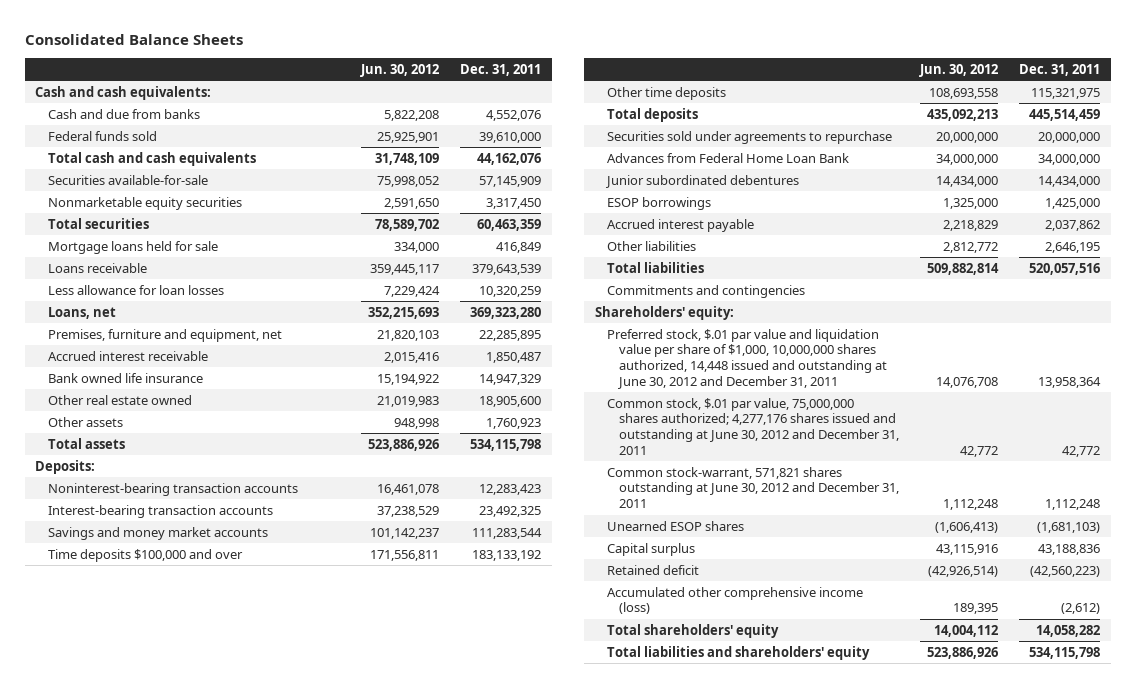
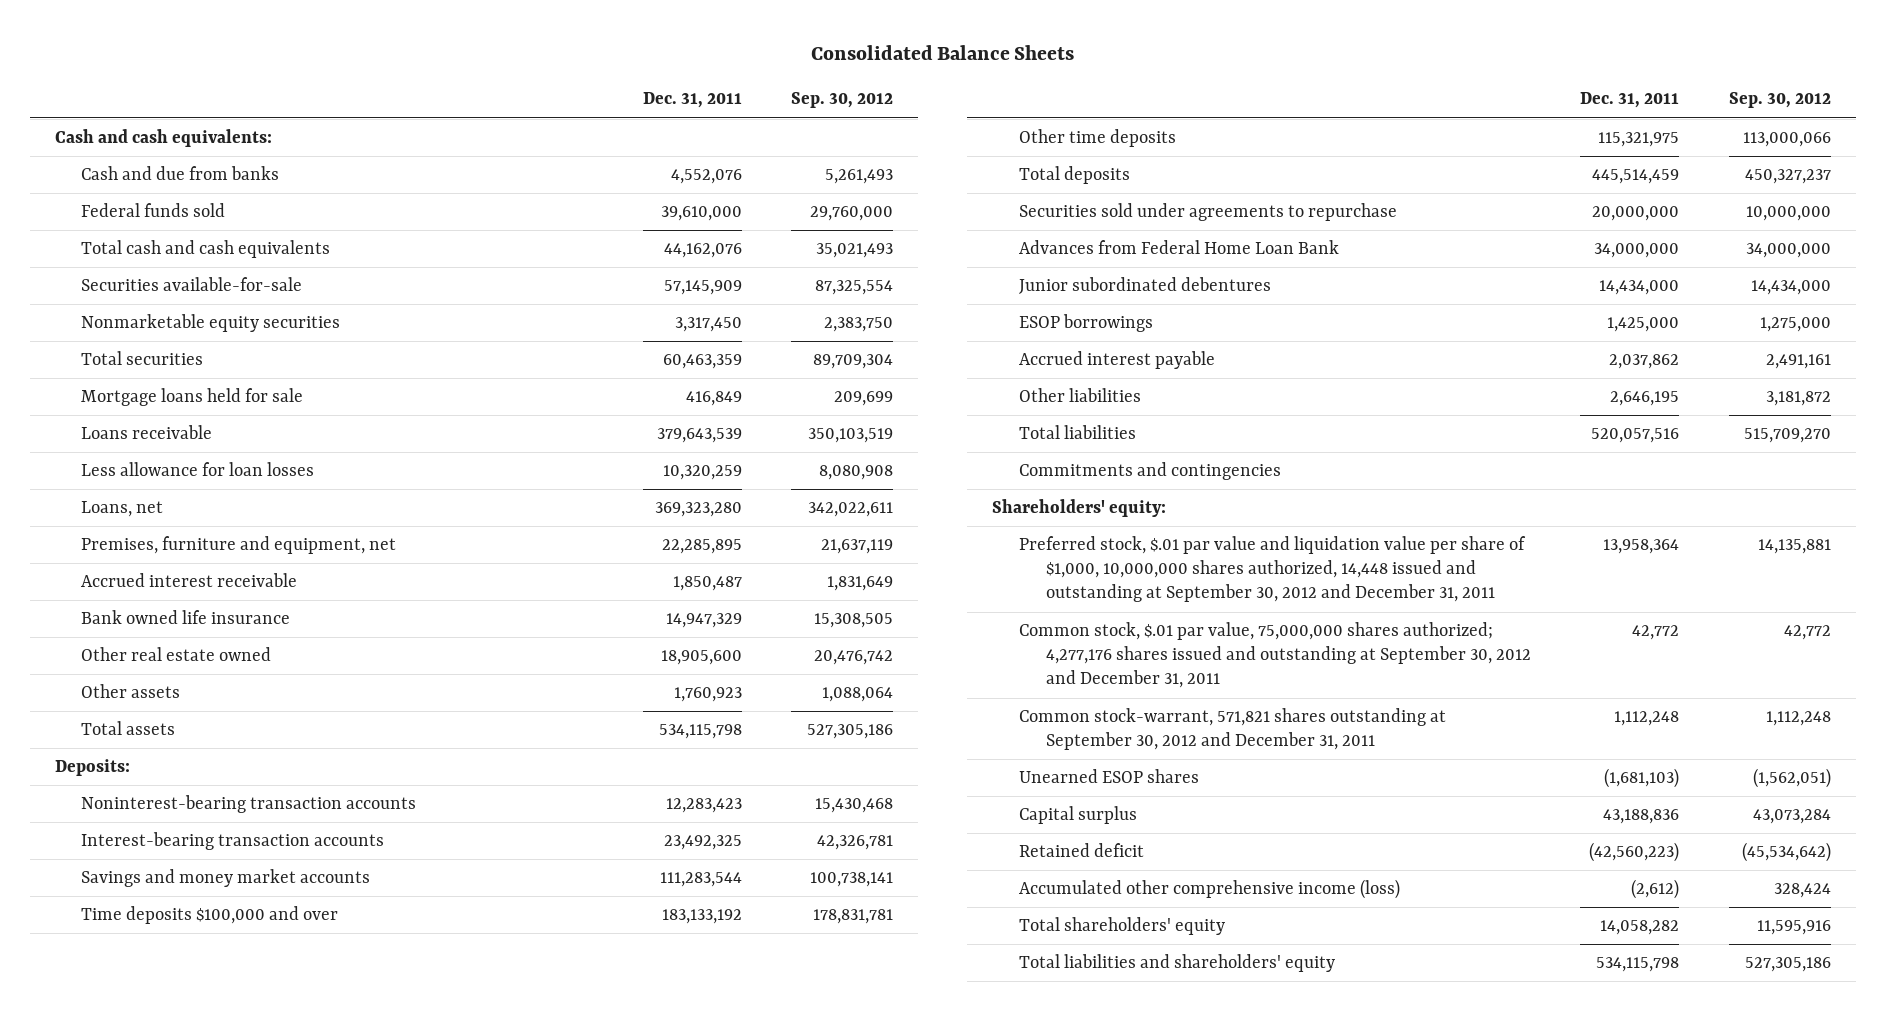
- | Jun. 30, 2012 | Dec. 31, 2011
+ | Dec. 31, 2011 | Sep. 30, 2012
- Preferred stock, $.01 par value and liquidation value per share of $1,000, 10,000,000 shares authorized, 14,448 issued and outstanding at June 30, 2012 and December 31, 2011 | 14,076,708 | 13,958,364
- Common stock, $.01 par value, 75,000,000 shares authorized; 4,277,176 shares issued and outstanding at June 30, 2012 and December 31, 2011 | 42,772 | 42,772
- Common stock-warrant, 571,821 shares outstanding at June 30, 2012 and December 31, 2011 | 1,112,248 | 1,112,248
+ Preferred stock, $.01 par value and liquidation value per share of $1,000, 10,000,000 shares authorized, 14,448 issued and outstanding at September 30, 2012 and December 31, 2011 | 13,958,364 | 14,135,881
+ Common stock, $.01 par value, 75,000,000 shares authorized; 4,277,176 shares issued and outstanding at September 30, 2012 and December 31, 2011 | 42,772 | 42,772
+ Common stock-warrant, 571,821 shares outstanding at September 30, 2012 and December 31, 2011 | 1,112,248 | 1,112,248

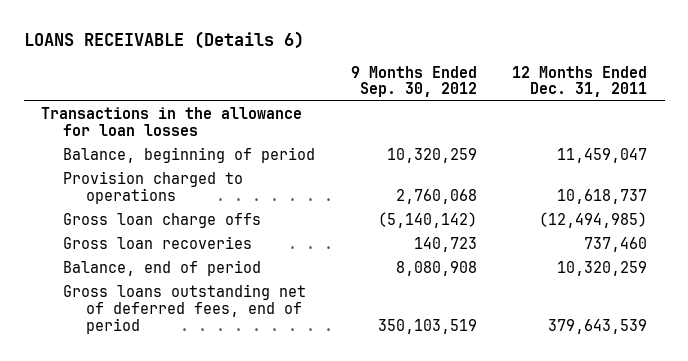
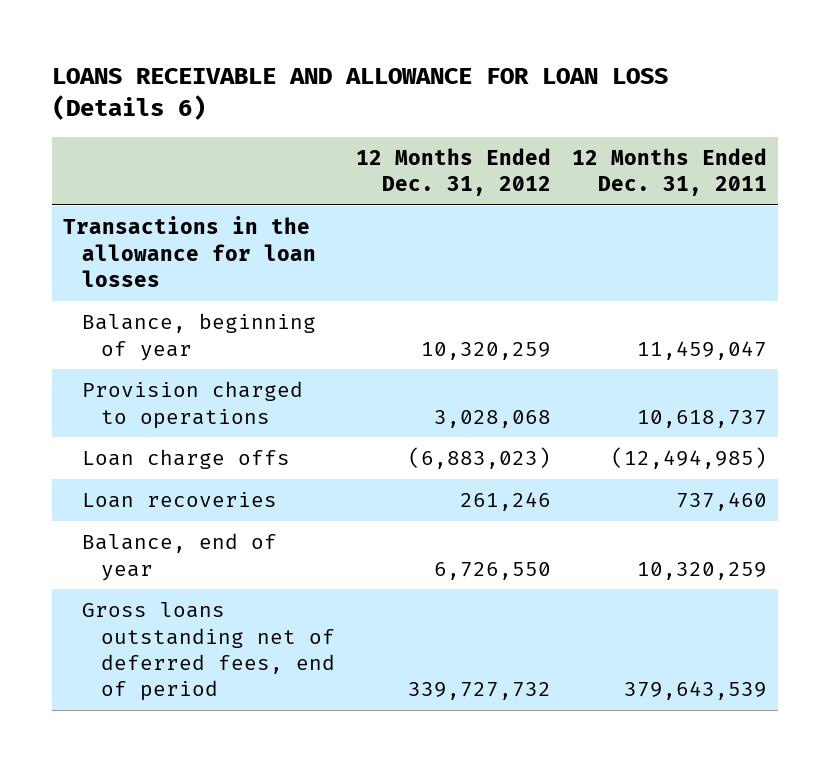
- LOANS RECEIVABLE (Details 6)
+ LOANS RECEIVABLE AND ALLOWANCE FOR LOAN LOSS (Details 6)
- | 9 Months Ended Sep. 30, 2012 | 12 Months Ended Dec. 31, 2011
+ | 12 Months Ended Dec. 31, 2012 | 12 Months Ended Dec. 31, 2011
- Balance, beginning of period | 10,320,259 | 11,459,047
+ Balance, beginning of year | 10,320,259 | 11,459,047
- Gross loan charge offs | (5,140,142) | (12,494,985)
- Gross loan recoveries | 140,723 | 737,460
- Balance, end of period | 8,080,908 | 10,320,259
+ Loan charge offs | (6,883,023) | (12,494,985)
+ Loan recoveries | 261,246 | 737,460
+ Balance, end of year | 6,726,550 | 10,320,259

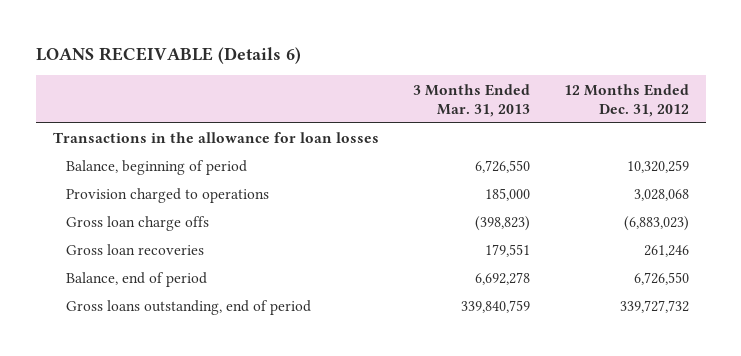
- LOANS RECEIVABLE AND ALLOWANCE FOR LOAN LOSS (Details 6)
+ LOANS RECEIVABLE (Details 6)
- | 12 Months Ended Dec. 31, 2012 | 12 Months Ended Dec. 31, 2011
+ | 3 Months Ended Mar. 31, 2013 | 12 Months Ended Dec. 31, 2012
- Balance, beginning of year | 10,320,259 | 11,459,047
+ Balance, beginning of period | 6,726,550 | 10,320,259
- Loan charge offs | (6,883,023) | (12,494,985)
- Loan recoveries | 261,246 | 737,460
- Balance, end of year | 6,726,550 | 10,320,259
- Gross loans outstanding net of deferred fees, end of period | 339,727,732 | 379,643,539
+ Gross loan charge offs | (398,823) | (6,883,023)
+ Gross loan recoveries | 179,551 | 261,246
+ Balance, end of period | 6,692,278 | 6,726,550
+ Gross loans outstanding, end of period | 339,840,759 | 339,727,732

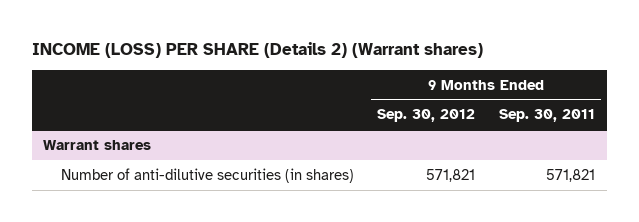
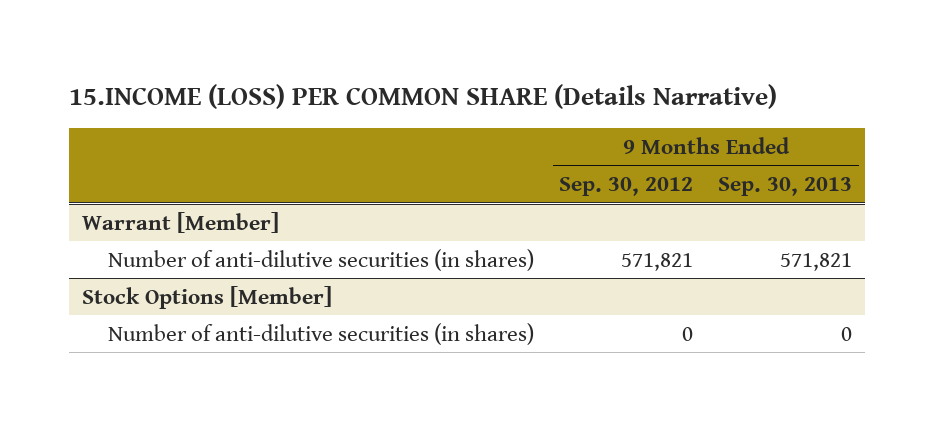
- INCOME (LOSS) PER SHARE (Details 2) (Warrant shares)
+ 15.INCOME (LOSS) PER COMMON SHARE (Details Narrative)
- | 9 Months Ended Sep. 30, 2012 | 9 Months Ended Sep. 30, 2011
+ | 9 Months Ended Sep. 30, 2012 | 9 Months Ended Sep. 30, 2013
- Warrant shares
+ Warrant [Member]
+ Stock Options [Member]
+ Number of anti-dilutive securities (in shares) | 0 | 0

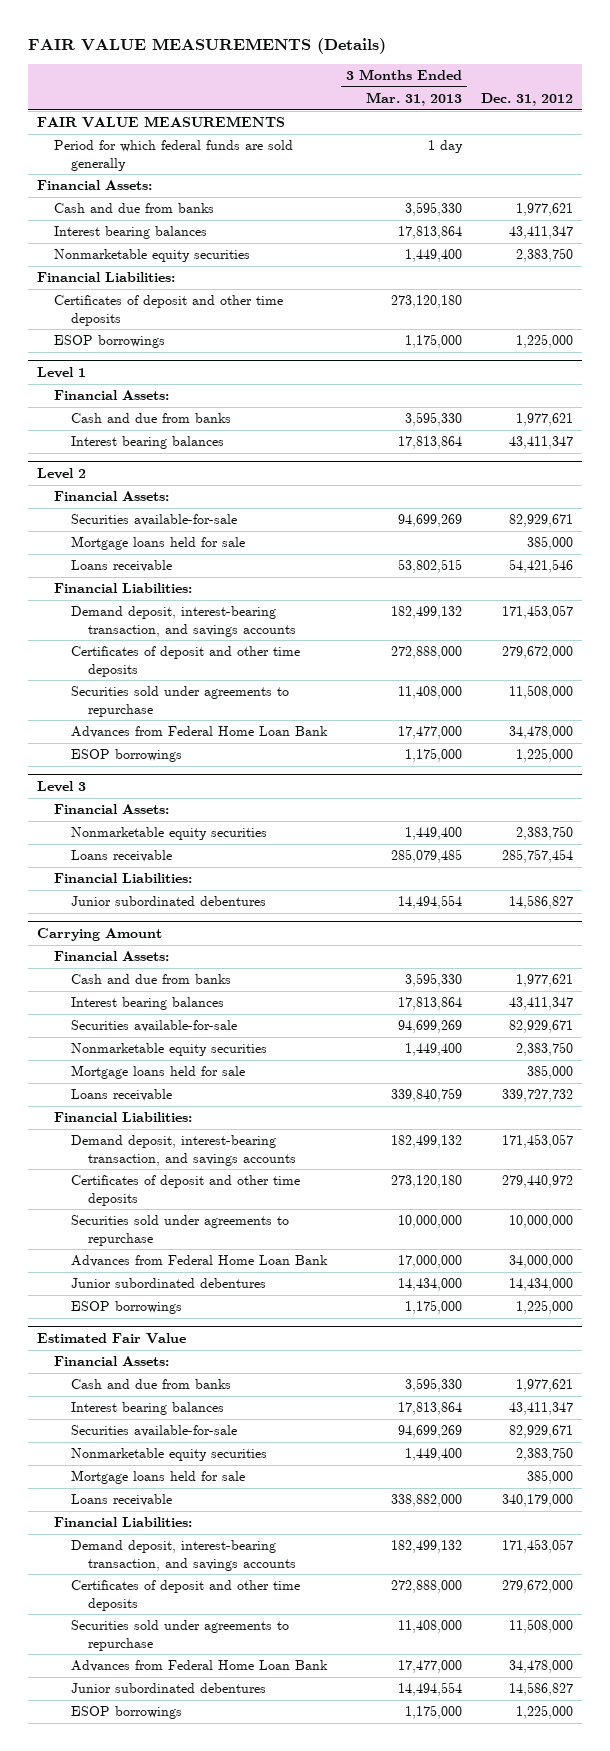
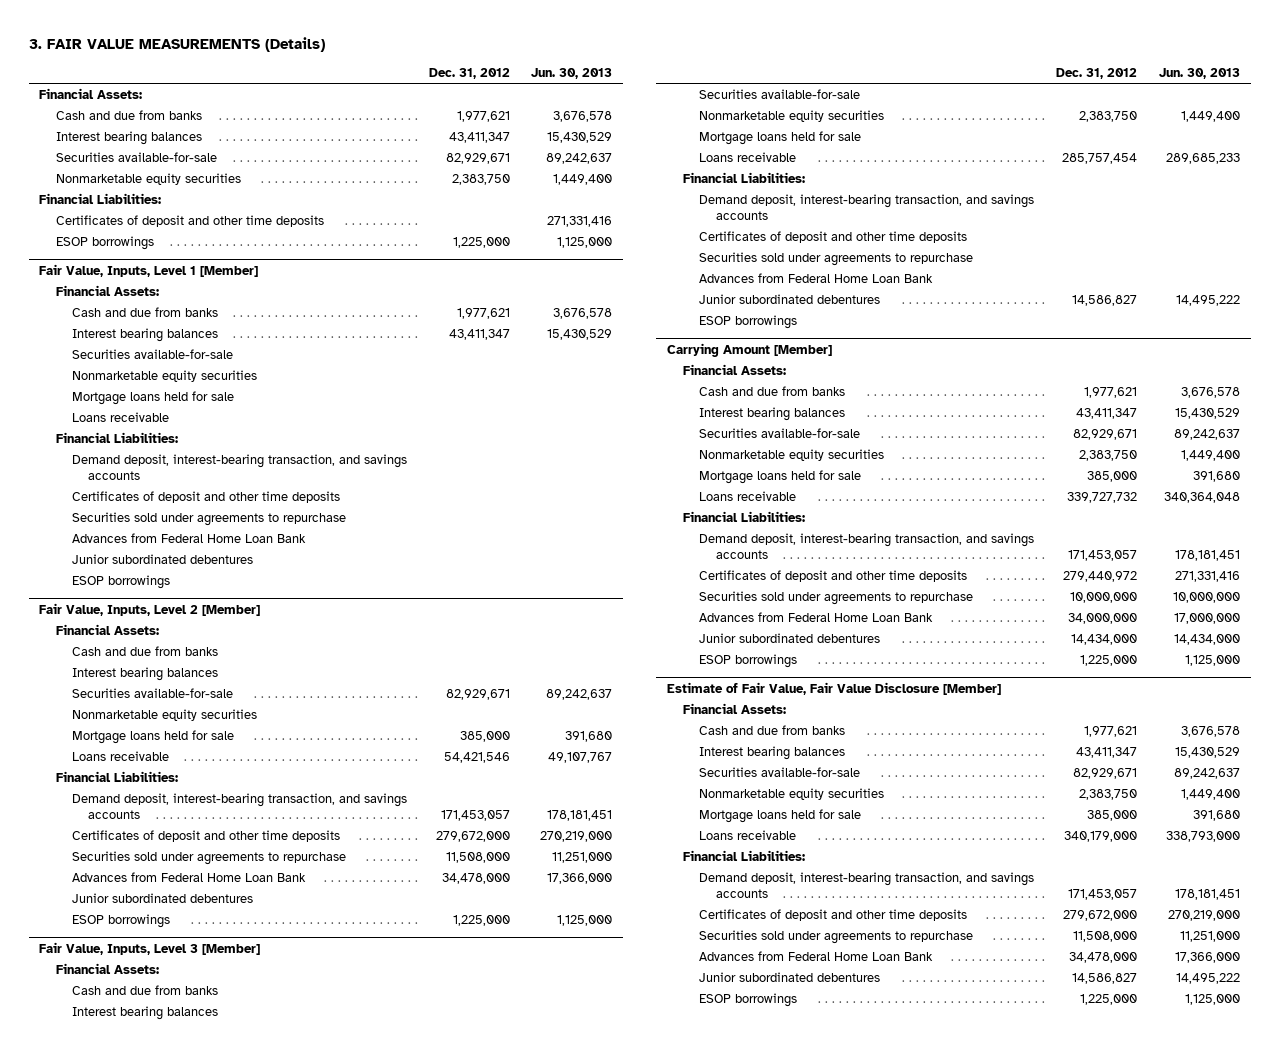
- FAIR VALUE MEASUREMENTS (Details)
+ 3. FAIR VALUE MEASUREMENTS (Details)
- | 3 Months Ended Mar. 31, 2013 | Dec. 31, 2012
+ | Dec. 31, 2012 | Jun. 30, 2013
- FAIR VALUE MEASUREMENTS
- Period for which federal funds are sold generally | 1 day |
+ Securities available-for-sale | 82,929,671 | 89,242,637
- Level 1
+ Fair Value, Inputs, Level 1 [Member]
- Level 2
+ Securities available-for-sale
+ Nonmarketable equity securities
+ Mortgage loans held for sale
+ Loans receivable
+ Financial Liabilities:
+ Demand deposit, interest-bearing transaction, and savings accounts
+ Certificates of deposit and other time deposits
+ Securities sold under agreements to repurchase
+ Advances from Federal Home Loan Bank
+ Junior subordinated debentures
+ ESOP borrowings
+ Fair Value, Inputs, Level 2 [Member]
+ Cash and due from banks
+ Interest bearing balances
+ Nonmarketable equity securities
+ Junior subordinated debentures
- Level 3
+ Fair Value, Inputs, Level 3 [Member]
+ Cash and due from banks
+ Interest bearing balances
+ Securities available-for-sale
+ Mortgage loans held for sale
+ Demand deposit, interest-bearing transaction, and savings accounts
+ Certificates of deposit and other time deposits
+ Securities sold under agreements to repurchase
+ Advances from Federal Home Loan Bank
- Carrying Amount
+ ESOP borrowings
+ Carrying Amount [Member]
- Estimated Fair Value
+ Estimate of Fair Value, Fair Value Disclosure [Member]

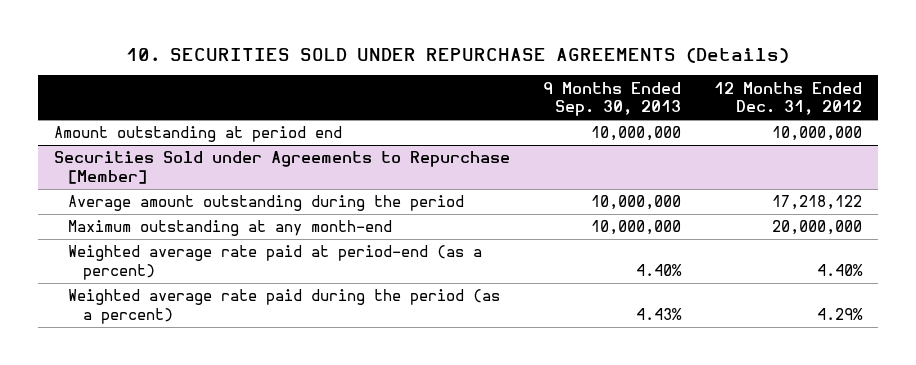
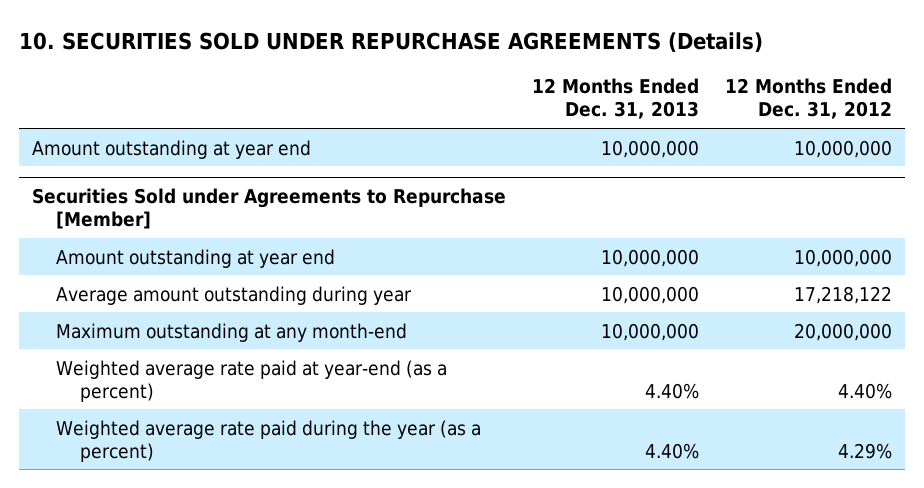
- | 9 Months Ended Sep. 30, 2013 | 12 Months Ended Dec. 31, 2012
+ | 12 Months Ended Dec. 31, 2013 | 12 Months Ended Dec. 31, 2012
- Amount outstanding at period end | 10,000,000 | 10,000,000
+ Amount outstanding at year end | 10,000,000 | 10,000,000
@ Securities Sold under Agreements to Repurchase [Member]
- Average amount outstanding during the period | 10,000,000 | 17,218,122
+ Amount outstanding at year end | 10,000,000 | 10,000,000
+ Average amount outstanding during year | 10,000,000 | 17,218,122
- Weighted average rate paid at period-end (as a percent) | 4.40% | 4.40%
- Weighted average rate paid during the period (as a percent) | 4.43% | 4.29%
+ Weighted average rate paid at year-end (as a percent) | 4.40% | 4.40%
+ Weighted average rate paid during the year (as a percent) | 4.40% | 4.29%

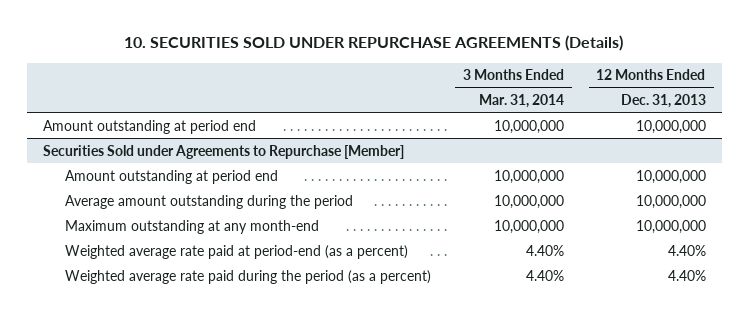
- | 12 Months Ended Dec. 31, 2013 | 12 Months Ended Dec. 31, 2012
+ | 3 Months Ended Mar. 31, 2014 | 12 Months Ended Dec. 31, 2013
- Amount outstanding at year end | 10,000,000 | 10,000,000
+ Amount outstanding at period end | 10,000,000 | 10,000,000
@ Securities Sold under Agreements to Repurchase [Member]
- Amount outstanding at year end | 10,000,000 | 10,000,000
- Average amount outstanding during year | 10,000,000 | 17,218,122
+ Amount outstanding at period end | 10,000,000 | 10,000,000
+ Average amount outstanding during the period | 10,000,000 | 10,000,000
- Weighted average rate paid at year-end (as a percent) | 4.40% | 4.40%
- Weighted average rate paid during the year (as a percent) | 4.40% | 4.29%
+ Weighted average rate paid at period-end (as a percent) | 4.40% | 4.40%
+ Weighted average rate paid during the period (as a percent) | 4.40% | 4.40%

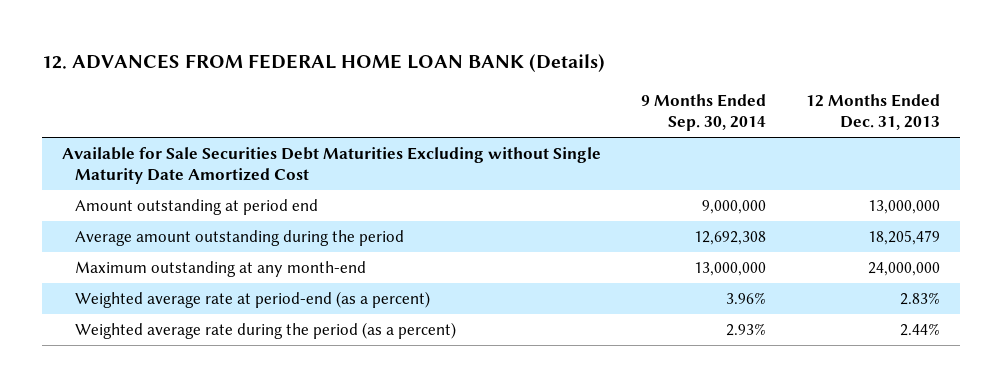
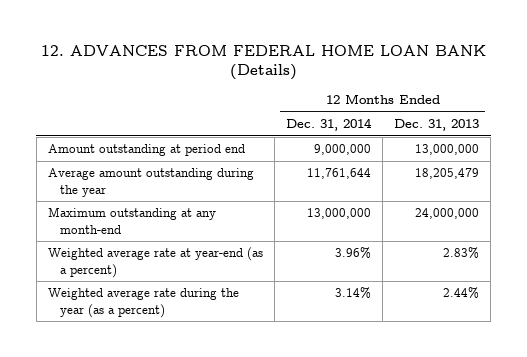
- | 9 Months Ended Sep. 30, 2014 | 12 Months Ended Dec. 31, 2013
+ | 12 Months Ended Dec. 31, 2014 | 12 Months Ended Dec. 31, 2013
- Available for Sale Securities Debt Maturities Excluding without Single Maturity Date Amortized Cost
- Average amount outstanding during the period | 12,692,308 | 18,205,479
+ Average amount outstanding during the year | 11,761,644 | 18,205,479
- Weighted average rate at period-end (as a percent) | 3.96% | 2.83%
- Weighted average rate during the period (as a percent) | 2.93% | 2.44%
+ Weighted average rate at year-end (as a percent) | 3.96% | 2.83%
+ Weighted average rate during the year (as a percent) | 3.14% | 2.44%

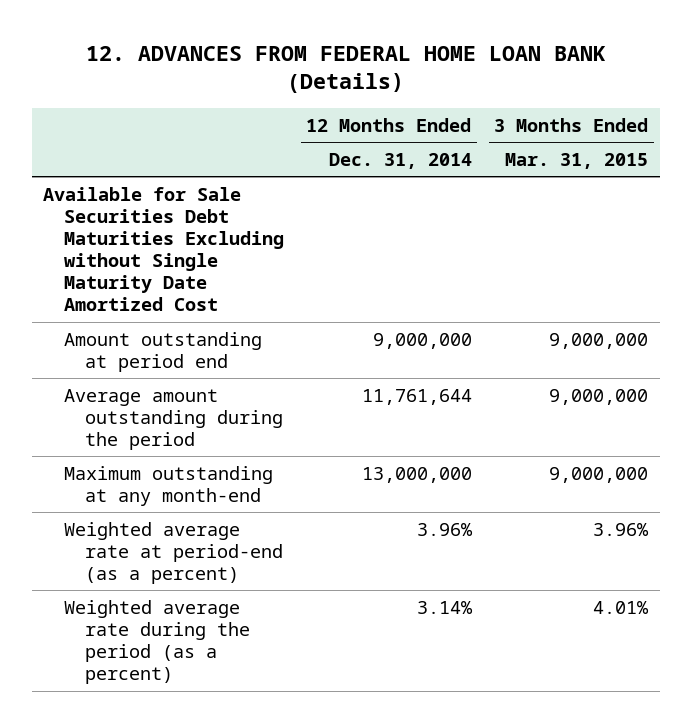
- | 12 Months Ended Dec. 31, 2014 | 12 Months Ended Dec. 31, 2013
+ | 12 Months Ended Dec. 31, 2014 | 3 Months Ended Mar. 31, 2015
+ Available for Sale Securities Debt Maturities Excluding without Single Maturity Date Amortized Cost
- Average amount outstanding during the year | 11,761,644 | 18,205,479
+ Average amount outstanding during the period | 11,761,644 | 9,000,000
- Weighted average rate at year-end (as a percent) | 3.96% | 2.83%
- Weighted average rate during the year (as a percent) | 3.14% | 2.44%
+ Weighted average rate at period-end (as a percent) | 3.96% | 3.96%
+ Weighted average rate during the period (as a percent) | 3.14% | 4.01%

